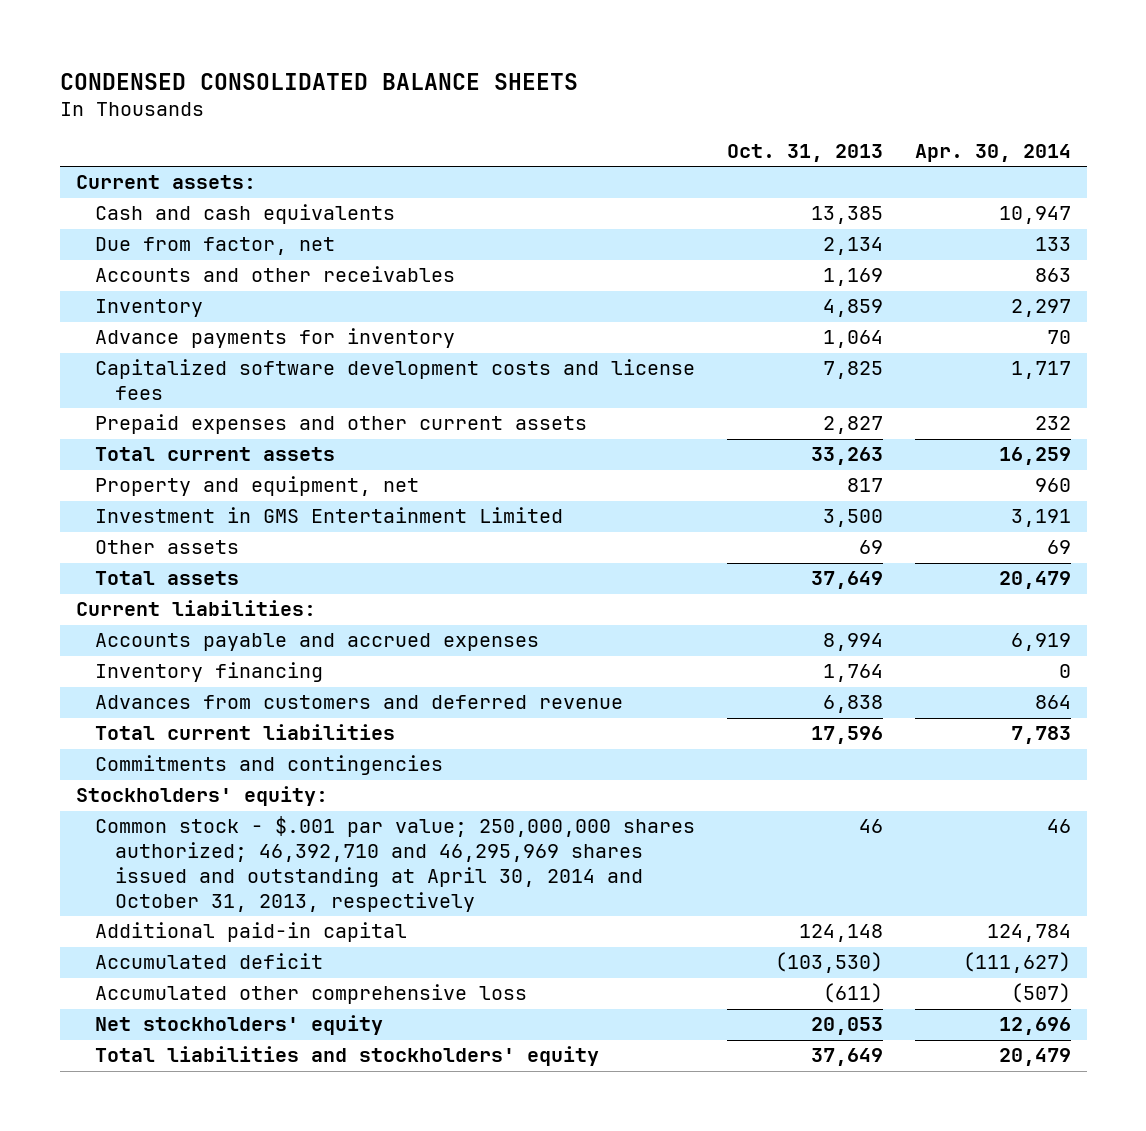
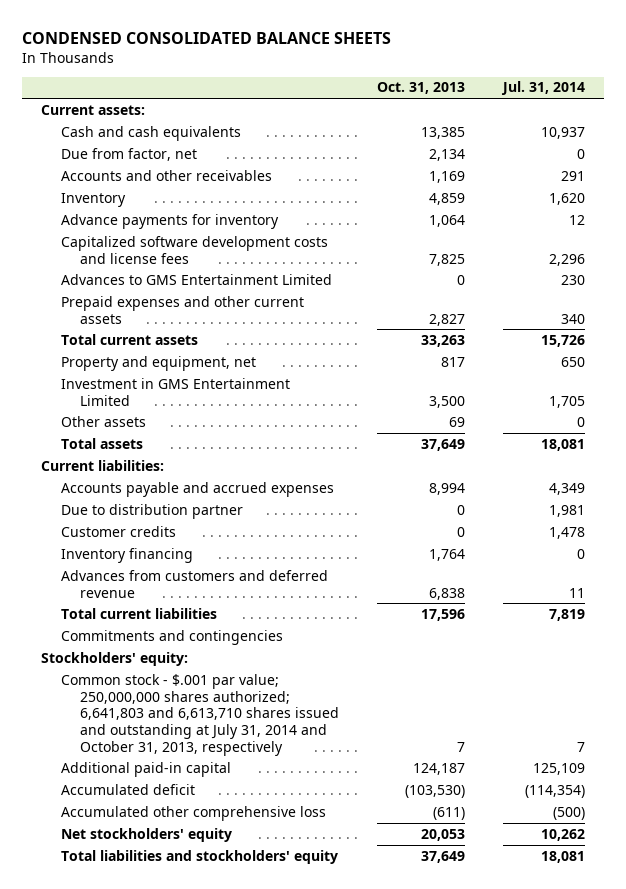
- | Oct. 31, 2013 | Apr. 30, 2014
+ | Oct. 31, 2013 | Jul. 31, 2014
+ Advances to GMS Entertainment Limited | 0 | 230
+ Due to distribution partner | 0 | 1,981
+ Customer credits | 0 | 1,478
- Common stock - $.001 par value; 250,000,000 shares authorized; 46,392,710 and 46,295,969 shares issued and outstanding at April 30, 2014 and October 31, 2013, respectively | 46 | 46
- Additional paid-in capital | 124,148 | 124,784
+ Common stock - $.001 par value; 250,000,000 shares authorized; 6,641,803 and 6,613,710 shares issued and outstanding at July 31, 2014 and October 31, 2013, respectively | 7 | 7
+ Additional paid-in capital | 124,187 | 125,109

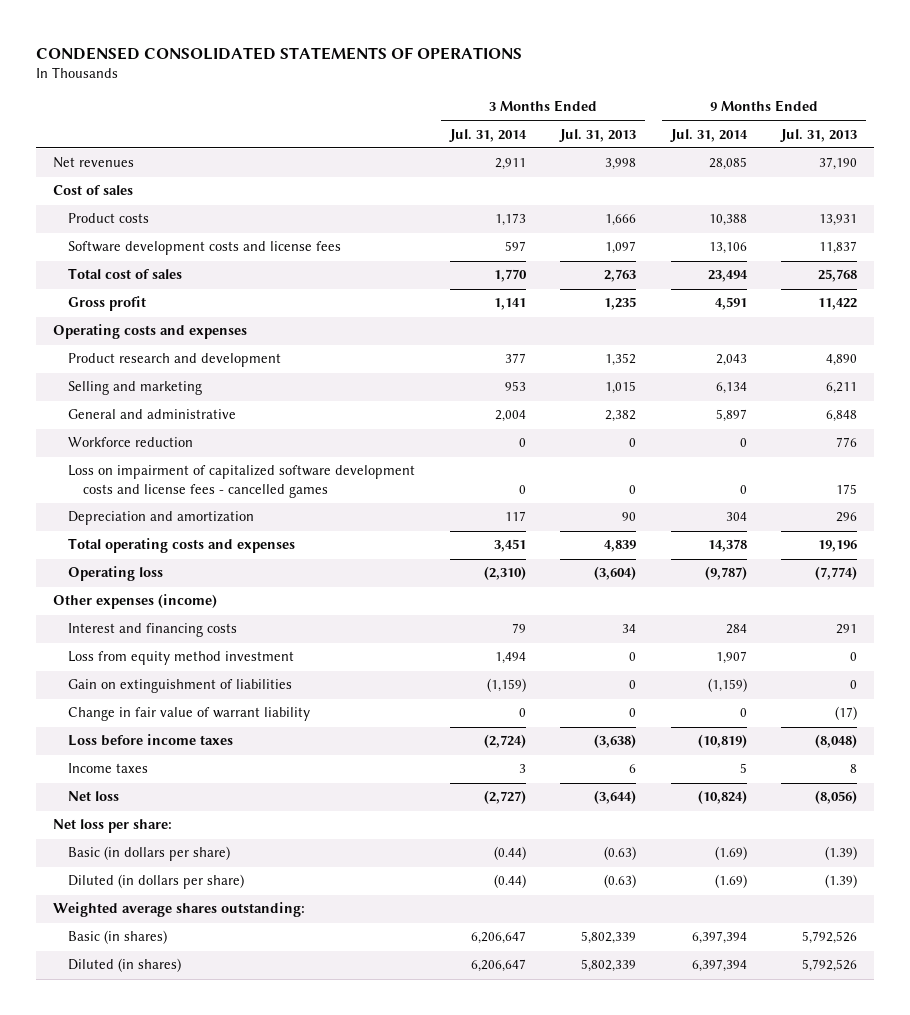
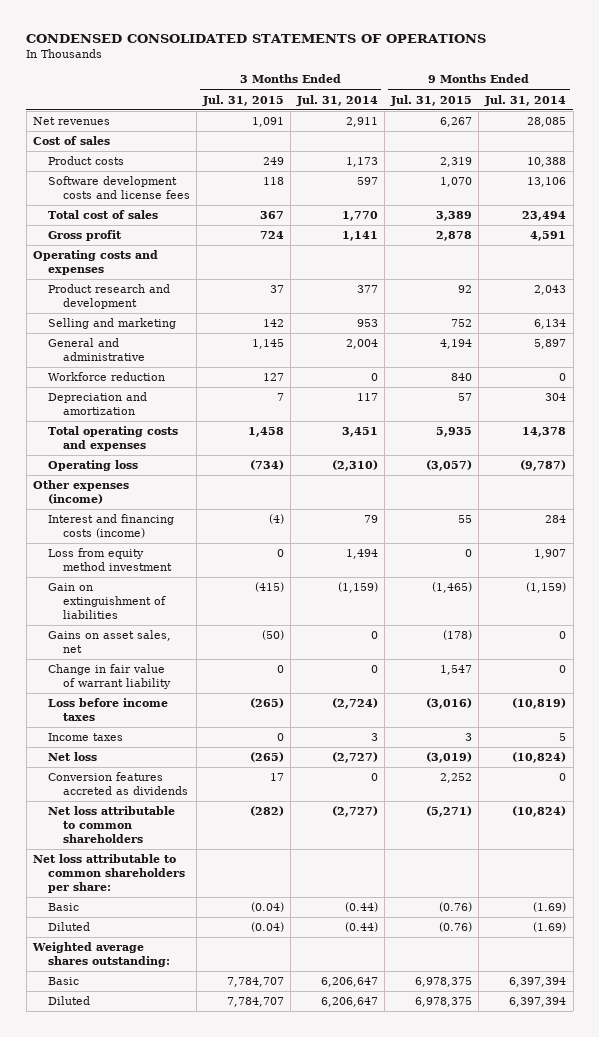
- | 3 Months Ended Jul. 31, 2014 | 3 Months Ended Jul. 31, 2013 | 9 Months Ended Jul. 31, 2014 | 9 Months Ended Jul. 31, 2013
+ | 3 Months Ended Jul. 31, 2015 | 3 Months Ended Jul. 31, 2014 | 9 Months Ended Jul. 31, 2015 | 9 Months Ended Jul. 31, 2014
- Loss on impairment of capitalized software development costs and license fees - cancelled games | 0 | 0 | 0 | 175
- Interest and financing costs | 79 | 34 | 284 | 291
+ Interest and financing costs (income) | (4) | 79 | 55 | 284
+ Gains on asset sales, net | (50) | 0 | (178) | 0
- Net loss per share:
- Basic (in dollars per share) | (0.44) | (0.63) | (1.69) | (1.39)
- Diluted (in dollars per share) | (0.44) | (0.63) | (1.69) | (1.39)
+ Conversion features accreted as dividends | 17 | 0 | 2,252 | 0
+ Net loss attributable to common shareholders | (282) | (2,727) | (5,271) | (10,824)
+ Net loss attributable to common shareholders per share:
+ Basic | (0.04) | (0.44) | (0.76) | (1.69)
+ Diluted | (0.04) | (0.44) | (0.76) | (1.69)
- Basic (in shares) | 6,206,647 | 5,802,339 | 6,397,394 | 5,792,526
- Diluted (in shares) | 6,206,647 | 5,802,339 | 6,397,394 | 5,792,526
+ Basic | 7,784,707 | 6,206,647 | 6,978,375 | 6,397,394
+ Diluted | 7,784,707 | 6,206,647 | 6,978,375 | 6,397,394

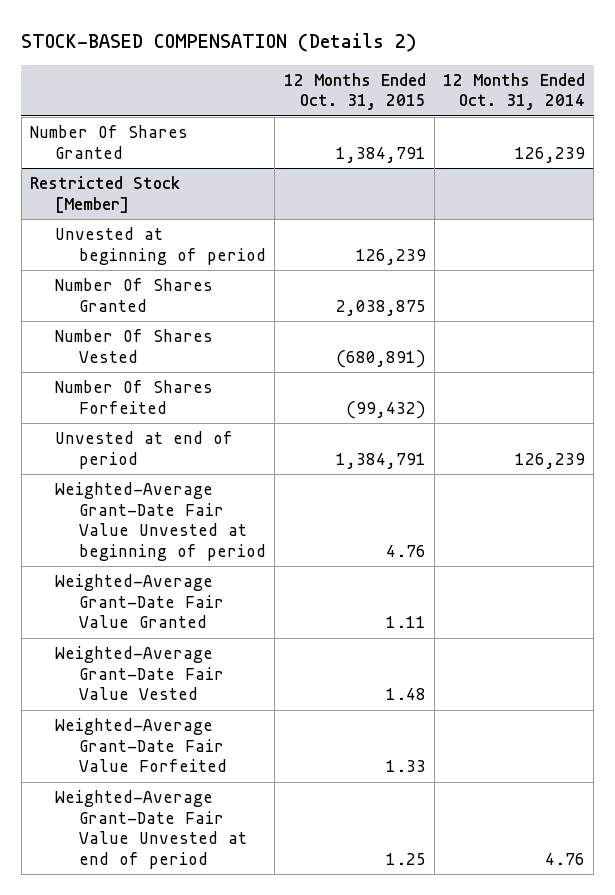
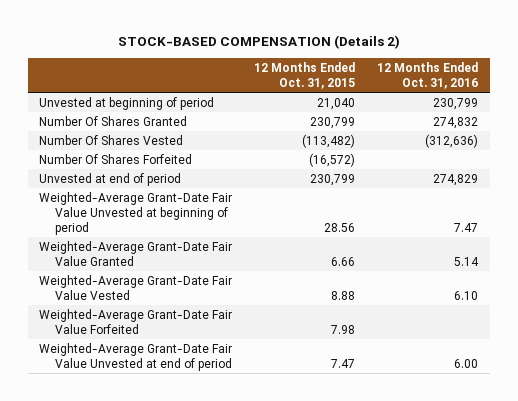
- | 12 Months Ended Oct. 31, 2015 | 12 Months Ended Oct. 31, 2014
+ | 12 Months Ended Oct. 31, 2015 | 12 Months Ended Oct. 31, 2016
- Number Of Shares Granted | 1,384,791 | 126,239
- Restricted Stock [Member]
- Unvested at beginning of period | 126,239 |
- Number Of Shares Granted | 2,038,875 |
- Number Of Shares Vested | (680,891) |
- Number Of Shares Forfeited | (99,432) |
- Unvested at end of period | 1,384,791 | 126,239
- Weighted-Average Grant-Date Fair Value Unvested at beginning of period | 4.76 |
- Weighted-Average Grant-Date Fair Value Granted | 1.11 |
- Weighted-Average Grant-Date Fair Value Vested | 1.48 |
- Weighted-Average Grant-Date Fair Value Forfeited | 1.33 |
- Weighted-Average Grant-Date Fair Value Unvested at end of period | 1.25 | 4.76
+ Unvested at beginning of period | 21,040 | 230,799
+ Number Of Shares Granted | 230,799 | 274,832
+ Number Of Shares Vested | (113,482) | (312,636)
+ Number Of Shares Forfeited | (16,572) |
+ Unvested at end of period | 230,799 | 274,829
+ Weighted-Average Grant-Date Fair Value Unvested at beginning of period | 28.56 | 7.47
+ Weighted-Average Grant-Date Fair Value Granted | 6.66 | 5.14
+ Weighted-Average Grant-Date Fair Value Vested | 8.88 | 6.10
+ Weighted-Average Grant-Date Fair Value Forfeited | 7.98 |
+ Weighted-Average Grant-Date Fair Value Unvested at end of period | 7.47 | 6.00

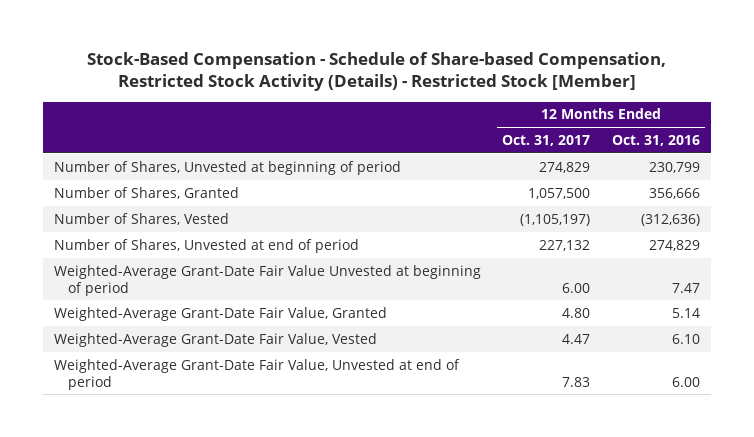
- STOCK-BASED COMPENSATION (Details 2)
+ Stock-Based Compensation - Schedule of Share-based Compensation, Restricted Stock Activity (Details) - Restricted Stock [Member]
- | 12 Months Ended Oct. 31, 2015 | 12 Months Ended Oct. 31, 2016
+ | 12 Months Ended Oct. 31, 2017 | 12 Months Ended Oct. 31, 2016
- Unvested at beginning of period | 21,040 | 230,799
- Number Of Shares Granted | 230,799 | 274,832
- Number Of Shares Vested | (113,482) | (312,636)
- Number Of Shares Forfeited | (16,572) |
- Unvested at end of period | 230,799 | 274,829
+ Number of Shares, Unvested at beginning of period | 274,829 | 230,799
+ Number of Shares, Granted | 1,057,500 | 356,666
+ Number of Shares, Vested | (1,105,197) | (312,636)
+ Number of Shares, Unvested at end of period | 227,132 | 274,829
- Weighted-Average Grant-Date Fair Value Granted | 6.66 | 5.14
- Weighted-Average Grant-Date Fair Value Vested | 8.88 | 6.10
- Weighted-Average Grant-Date Fair Value Forfeited | 7.98 |
- Weighted-Average Grant-Date Fair Value Unvested at end of period | 7.47 | 6.00
+ Weighted-Average Grant-Date Fair Value, Granted | 4.80 | 5.14
+ Weighted-Average Grant-Date Fair Value, Vested | 4.47 | 6.10
+ Weighted-Average Grant-Date Fair Value, Unvested at end of period | 7.83 | 6.00

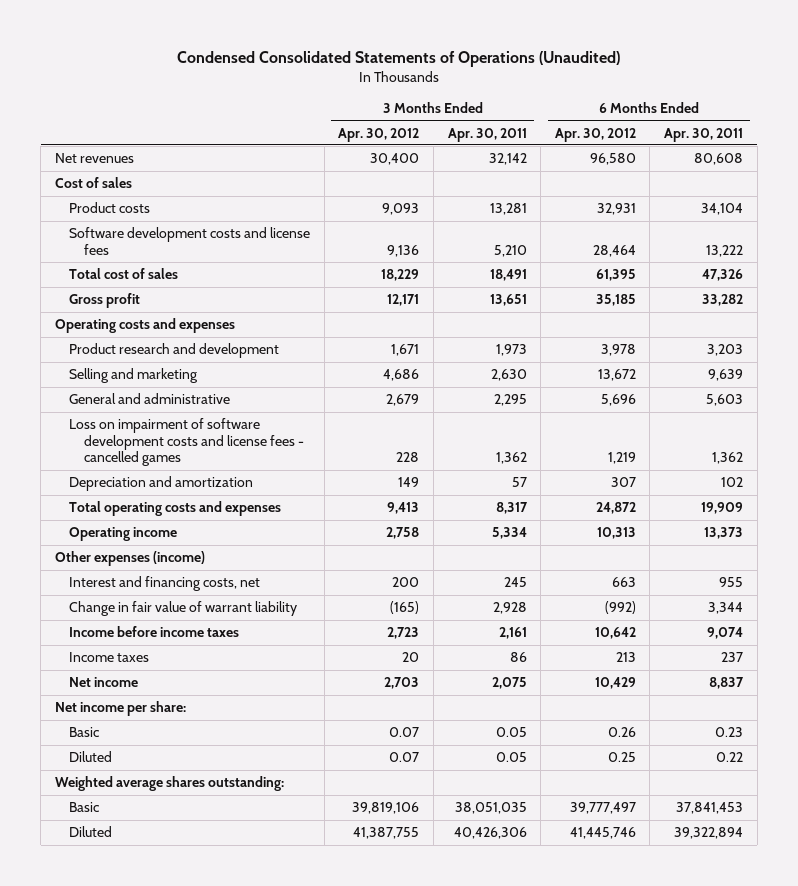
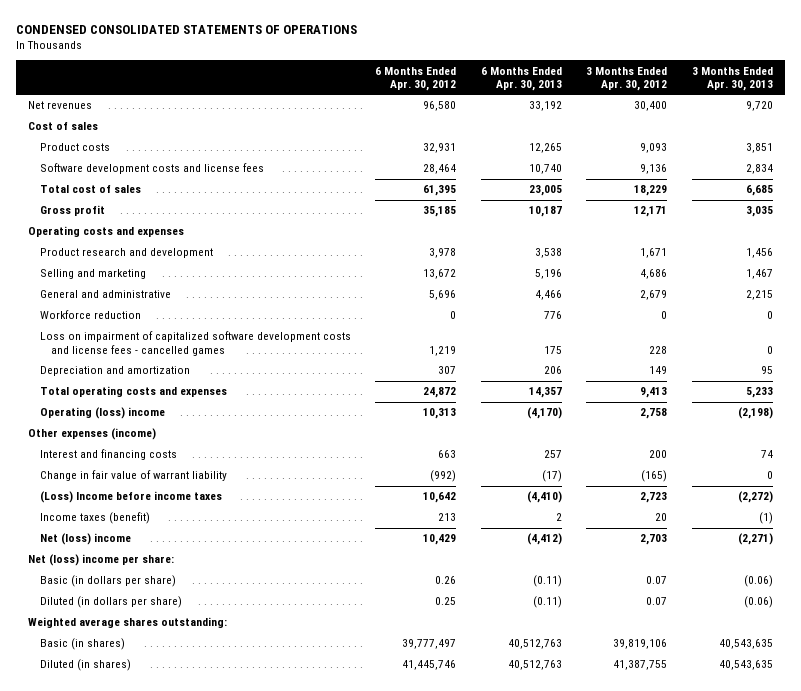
- Condensed Consolidated Statements of Operations (Unaudited)
+ CONDENSED CONSOLIDATED STATEMENTS OF OPERATIONS
- | 3 Months Ended Apr. 30, 2012 | 3 Months Ended Apr. 30, 2011 | 6 Months Ended Apr. 30, 2012 | 6 Months Ended Apr. 30, 2011
+ | 6 Months Ended Apr. 30, 2012 | 6 Months Ended Apr. 30, 2013 | 3 Months Ended Apr. 30, 2012 | 3 Months Ended Apr. 30, 2013
- Loss on impairment of software development costs and license fees - cancelled games | 228 | 1,362 | 1,219 | 1,362
+ Workforce reduction | 0 | 776 | 0 | 0
+ Loss on impairment of capitalized software development costs and license fees - cancelled games | 1,219 | 175 | 228 | 0
- Operating income | 2,758 | 5,334 | 10,313 | 13,373
+ Operating (loss) income | 10,313 | (4,170) | 2,758 | (2,198)
- Interest and financing costs, net | 200 | 245 | 663 | 955
+ Interest and financing costs | 663 | 257 | 200 | 74
- Income before income taxes | 2,723 | 2,161 | 10,642 | 9,074
- Income taxes | 20 | 86 | 213 | 237
- Net income | 2,703 | 2,075 | 10,429 | 8,837
- Net income per share:
- Basic | 0.07 | 0.05 | 0.26 | 0.23
- Diluted | 0.07 | 0.05 | 0.25 | 0.22
+ (Loss) Income before income taxes | 10,642 | (4,410) | 2,723 | (2,272)
+ Income taxes (benefit) | 213 | 2 | 20 | (1)
+ Net (loss) income | 10,429 | (4,412) | 2,703 | (2,271)
+ Net (loss) income per share:
+ Basic (in dollars per share) | 0.26 | (0.11) | 0.07 | (0.06)
+ Diluted (in dollars per share) | 0.25 | (0.11) | 0.07 | (0.06)
- Basic | 39,819,106 | 38,051,035 | 39,777,497 | 37,841,453
- Diluted | 41,387,755 | 40,426,306 | 41,445,746 | 39,322,894
+ Basic (in shares) | 39,777,497 | 40,512,763 | 39,819,106 | 40,543,635
+ Diluted (in shares) | 41,445,746 | 40,512,763 | 41,387,755 | 40,543,635

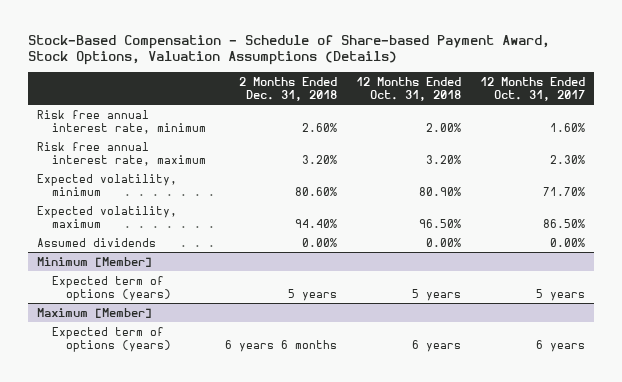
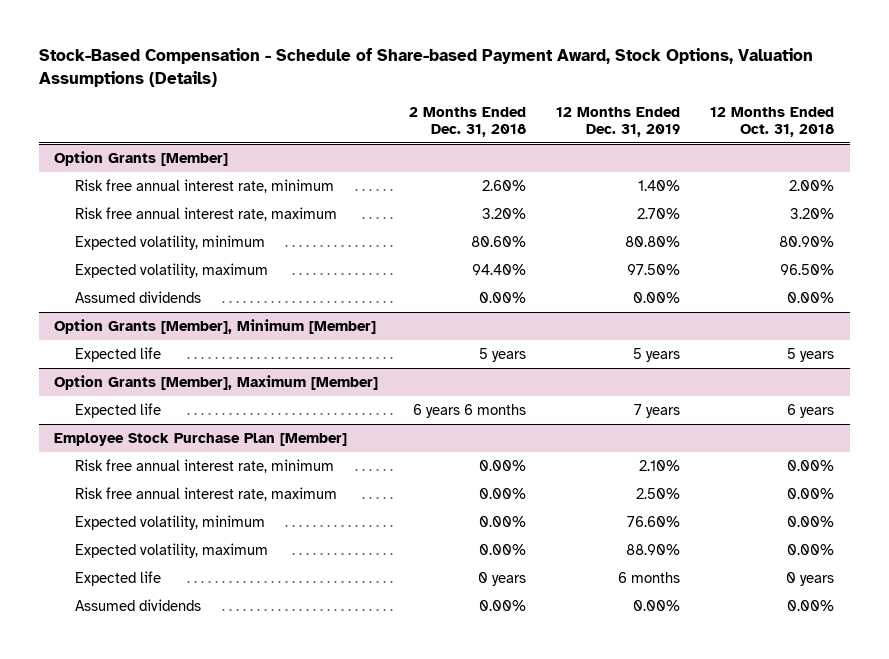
- | 2 Months Ended Dec. 31, 2018 | 12 Months Ended Oct. 31, 2018 | 12 Months Ended Oct. 31, 2017
+ | 2 Months Ended Dec. 31, 2018 | 12 Months Ended Dec. 31, 2019 | 12 Months Ended Oct. 31, 2018
+ Option Grants [Member]
- Minimum [Member]
- Expected term of options (years) | 5 years | 5 years | 5 years
- Maximum [Member]
- Expected term of options (years) | 6 years 6 months | 6 years | 6 years
+ Option Grants [Member], Minimum [Member]
+ Expected life | 5 years | 5 years | 5 years
+ Option Grants [Member], Maximum [Member]
+ Expected life | 6 years 6 months | 7 years | 6 years
+ Employee Stock Purchase Plan [Member]
+ Risk free annual interest rate, minimum | 0.00% | 2.10% | 0.00%
+ Risk free annual interest rate, maximum | 0.00% | 2.50% | 0.00%
+ Expected volatility, minimum | 0.00% | 76.60% | 0.00%
+ Expected volatility, maximum | 0.00% | 88.90% | 0.00%
+ Expected life | 0 years | 6 months | 0 years
+ Assumed dividends | 0.00% | 0.00% | 0.00%

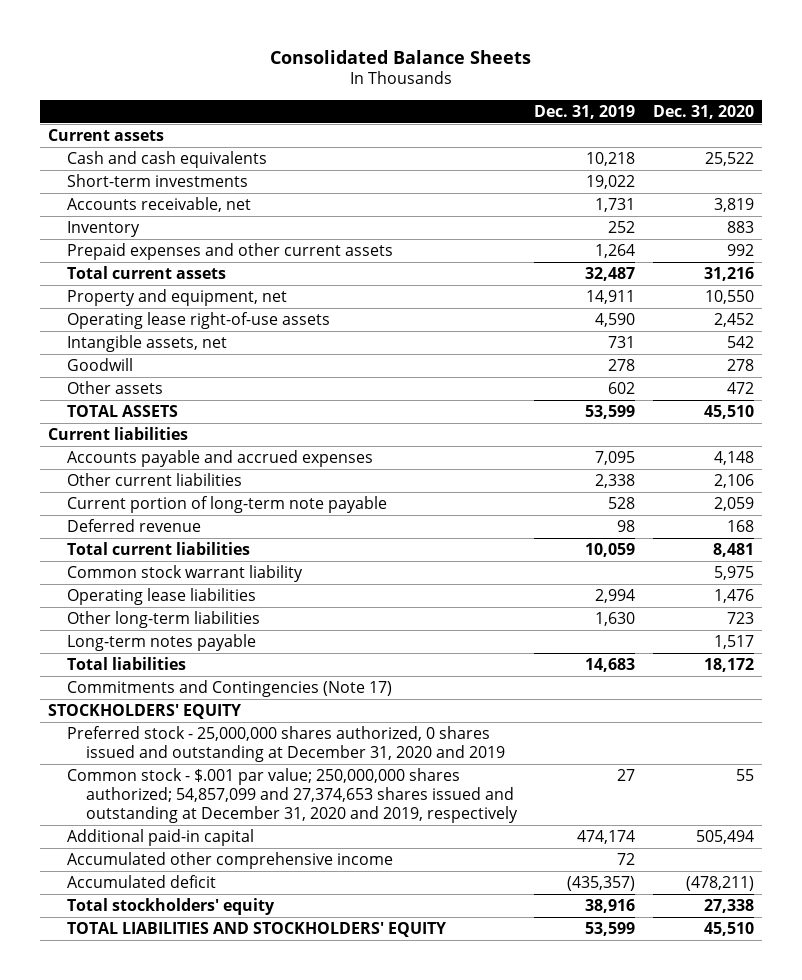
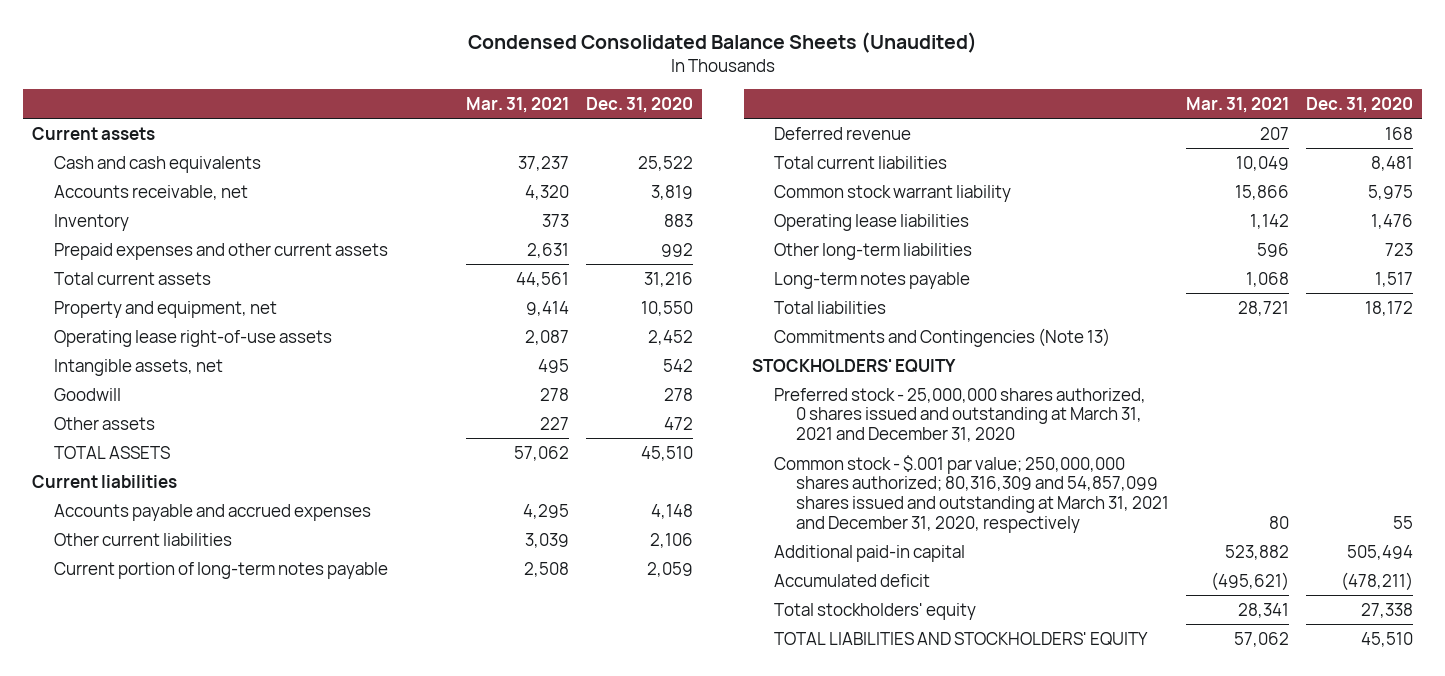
- Consolidated Balance Sheets
+ Condensed Consolidated Balance Sheets (Unaudited)
- | Dec. 31, 2019 | Dec. 31, 2020
+ | Mar. 31, 2021 | Dec. 31, 2020
- Short-term investments | 19,022 |
- Current portion of long-term note payable | 528 | 2,059
+ Current portion of long-term notes payable | 2,508 | 2,059
- Commitments and Contingencies (Note 17)
+ Commitments and Contingencies (Note 13)
- Preferred stock - 25,000,000 shares authorized, 0 shares issued and outstanding at December 31, 2020 and 2019
- Common stock - $.001 par value; 250,000,000 shares authorized; 54,857,099 and 27,374,653 shares issued and outstanding at December 31, 2020 and 2019, respectively | 27 | 55
+ Preferred stock - 25,000,000 shares authorized, 0 shares issued and outstanding at March 31, 2021 and December 31, 2020
+ Common stock - $.001 par value; 250,000,000 shares authorized; 80,316,309 and 54,857,099 shares issued and outstanding at March 31, 2021 and December 31, 2020, respectively | 80 | 55
- Accumulated other comprehensive income | 72 |

